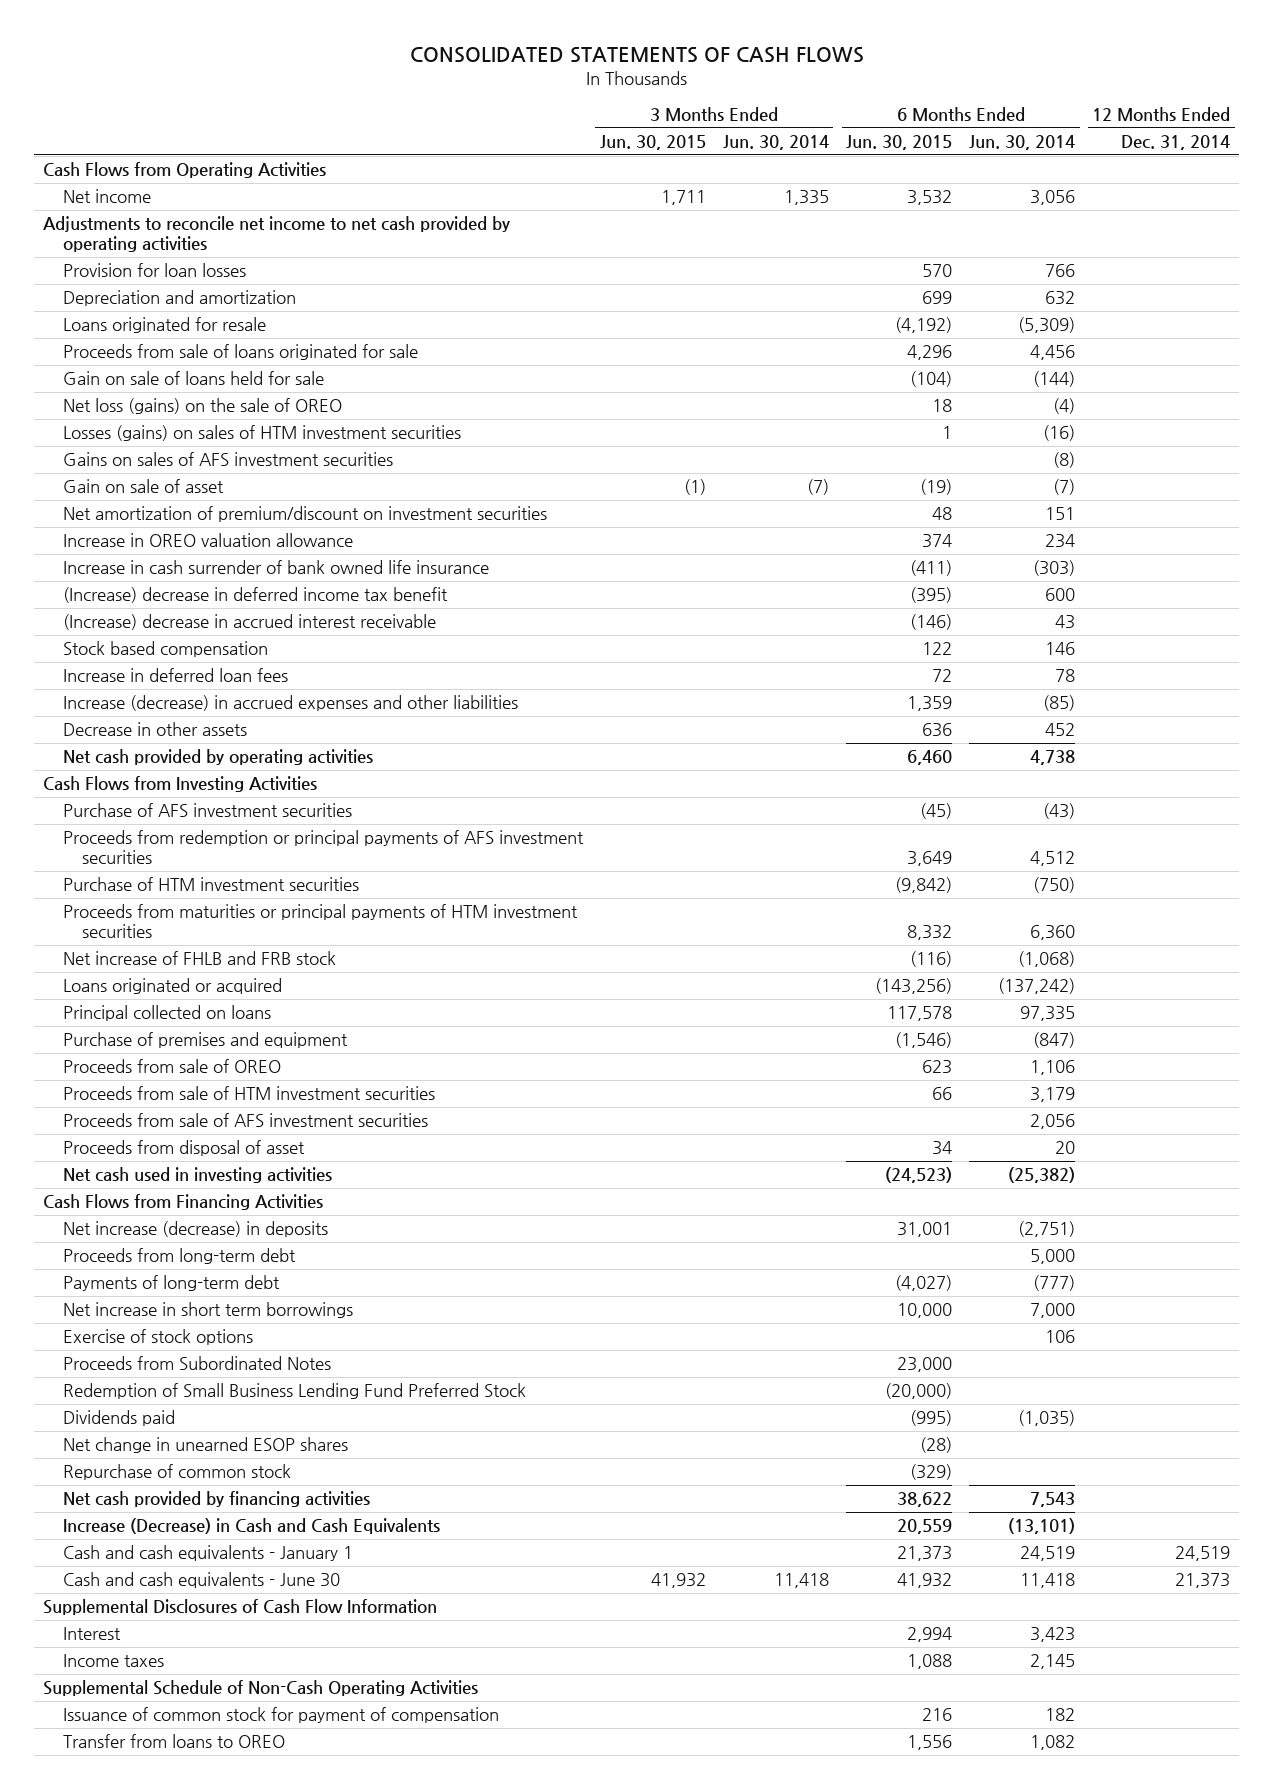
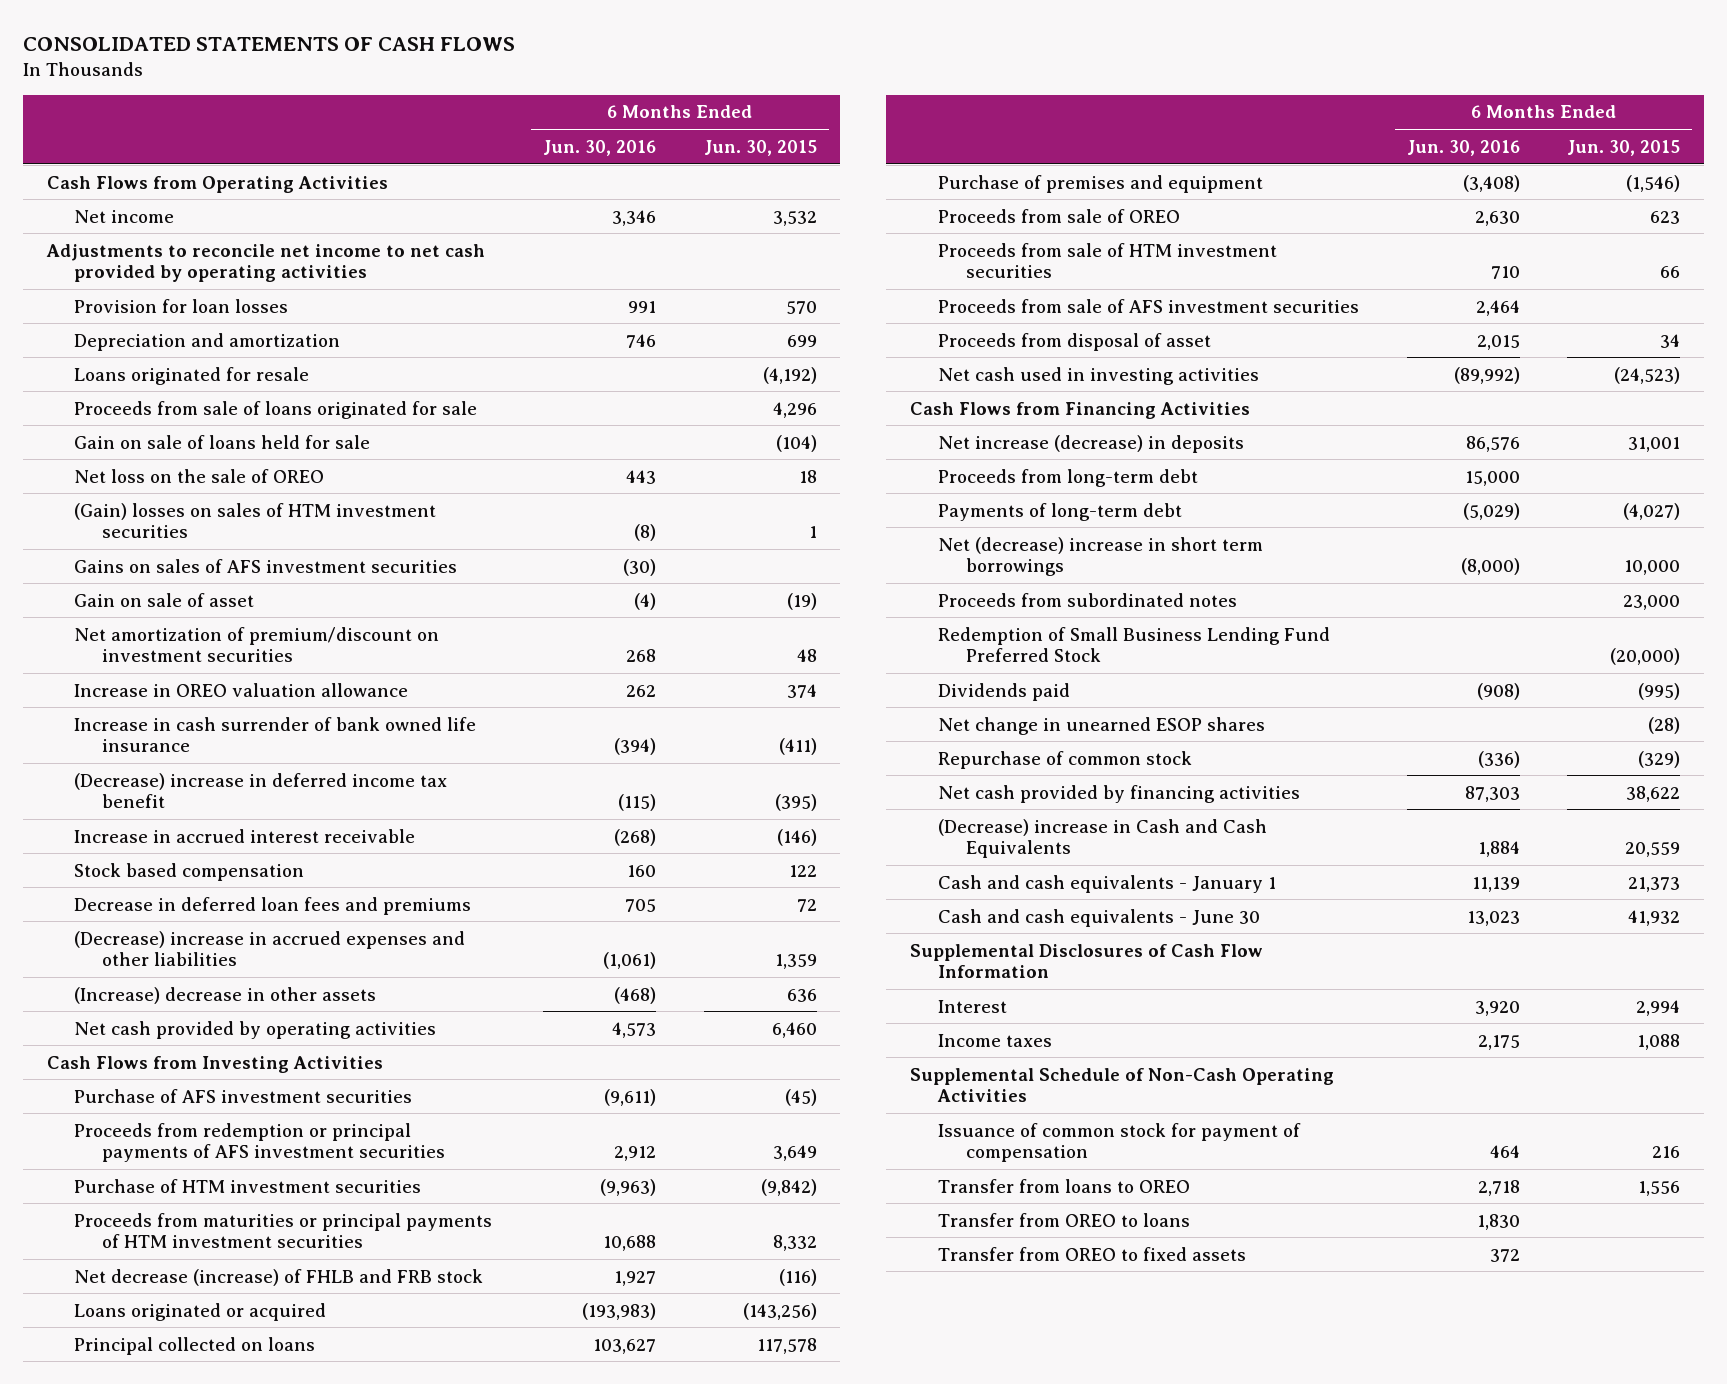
- | 3 Months Ended Jun. 30, 2015 | 3 Months Ended Jun. 30, 2014 | 6 Months Ended Jun. 30, 2015 | 6 Months Ended Jun. 30, 2014 | 12 Months Ended Dec. 31, 2014
+ | 6 Months Ended Jun. 30, 2016 | 6 Months Ended Jun. 30, 2015
- Net loss (gains) on the sale of OREO | | | 18 | (4) |
- Losses (gains) on sales of HTM investment securities | | | 1 | (16) |
+ Net loss on the sale of OREO | 443 | 18
+ (Gain) losses on sales of HTM investment securities | (8) | 1
- (Increase) decrease in deferred income tax benefit | | | (395) | 600 |
- (Increase) decrease in accrued interest receivable | | | (146) | 43 |
+ (Decrease) increase in deferred income tax benefit | (115) | (395)
+ Increase in accrued interest receivable | (268) | (146)
- Increase in deferred loan fees | | | 72 | 78 |
- Increase (decrease) in accrued expenses and other liabilities | | | 1,359 | (85) |
- Decrease in other assets | | | 636 | 452 |
+ Decrease in deferred loan fees and premiums | 705 | 72
+ (Decrease) increase in accrued expenses and other liabilities | (1,061) | 1,359
+ (Increase) decrease in other assets | (468) | 636
- Net increase of FHLB and FRB stock | | | (116) | (1,068) |
+ Net decrease (increase) of FHLB and FRB stock | 1,927 | (116)
- Net increase in short term borrowings | | | 10,000 | 7,000 |
- Exercise of stock options | | | | 106 |
- Proceeds from Subordinated Notes | | | 23,000 | |
+ Net (decrease) increase in short term borrowings | (8,000) | 10,000
+ Proceeds from subordinated notes | | 23,000
- Increase (Decrease) in Cash and Cash Equivalents | | | 20,559 | (13,101) |
+ (Decrease) increase in Cash and Cash Equivalents | 1,884 | 20,559
+ Transfer from OREO to loans | 1,830 |
+ Transfer from OREO to fixed assets | 372 |

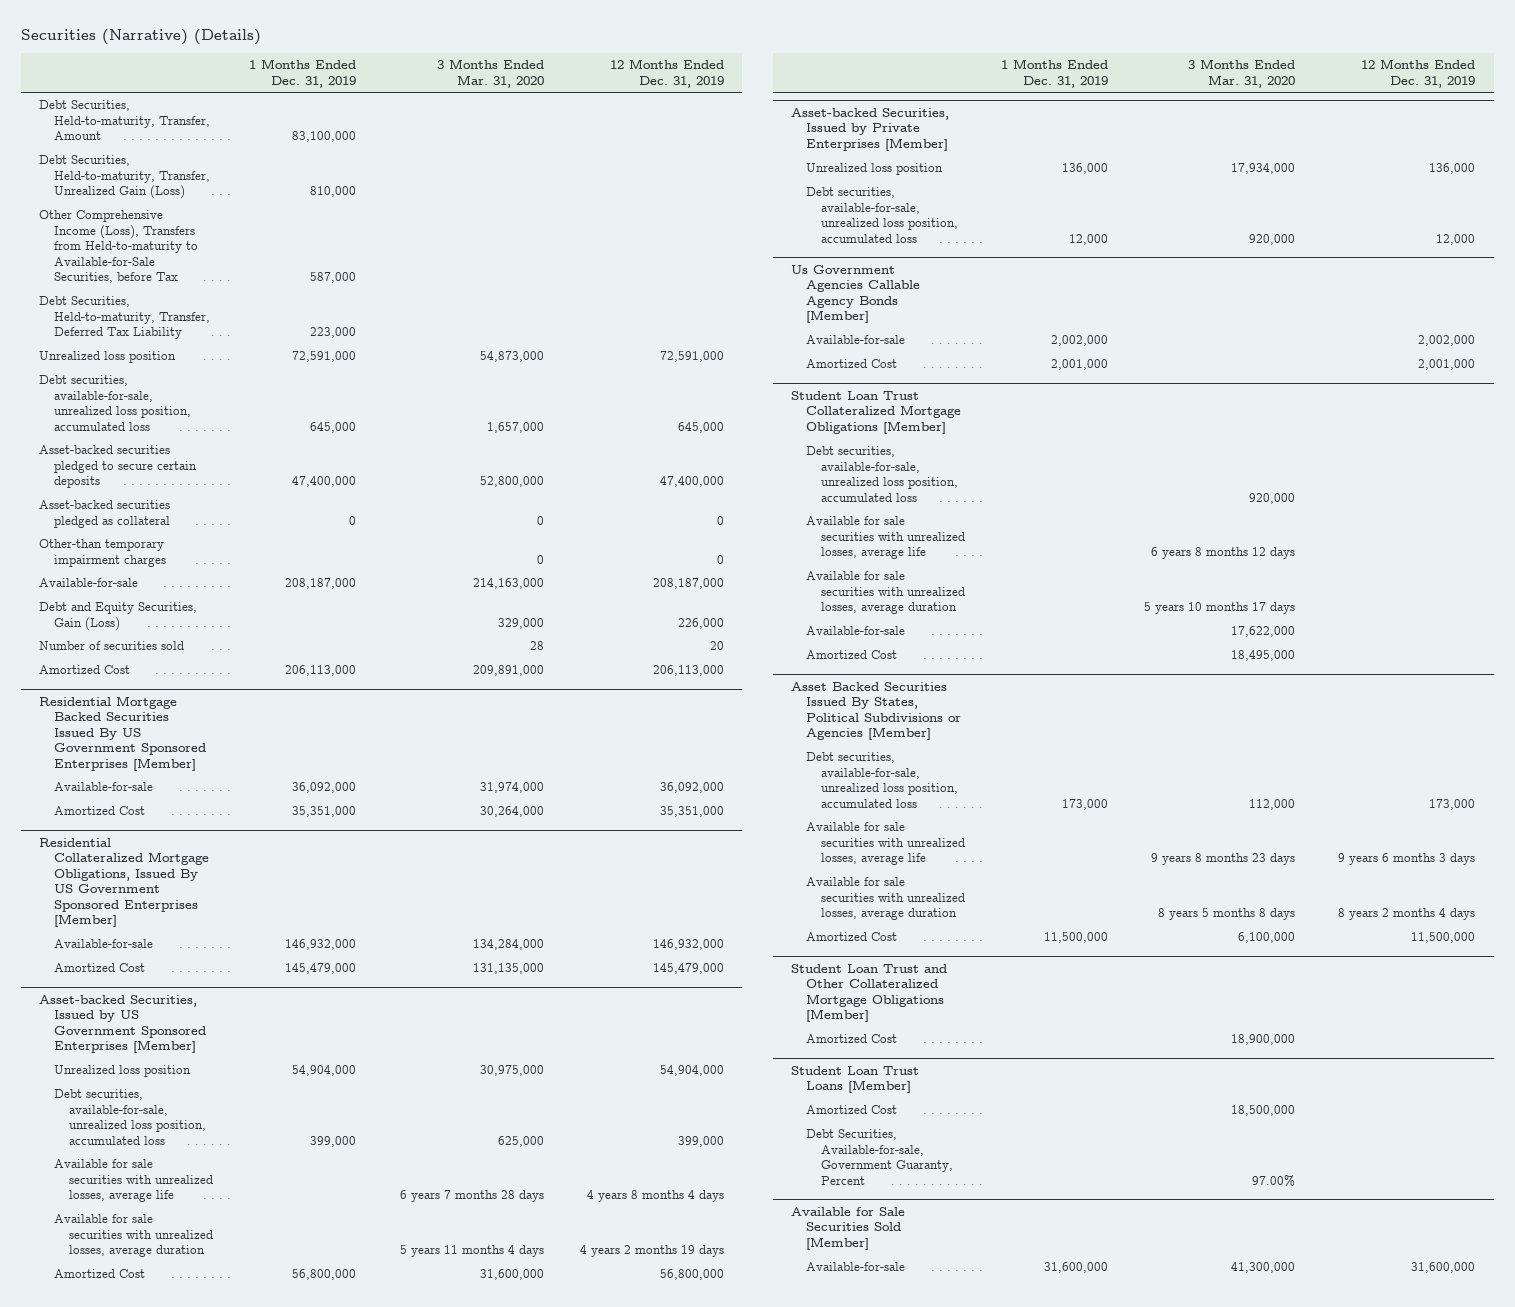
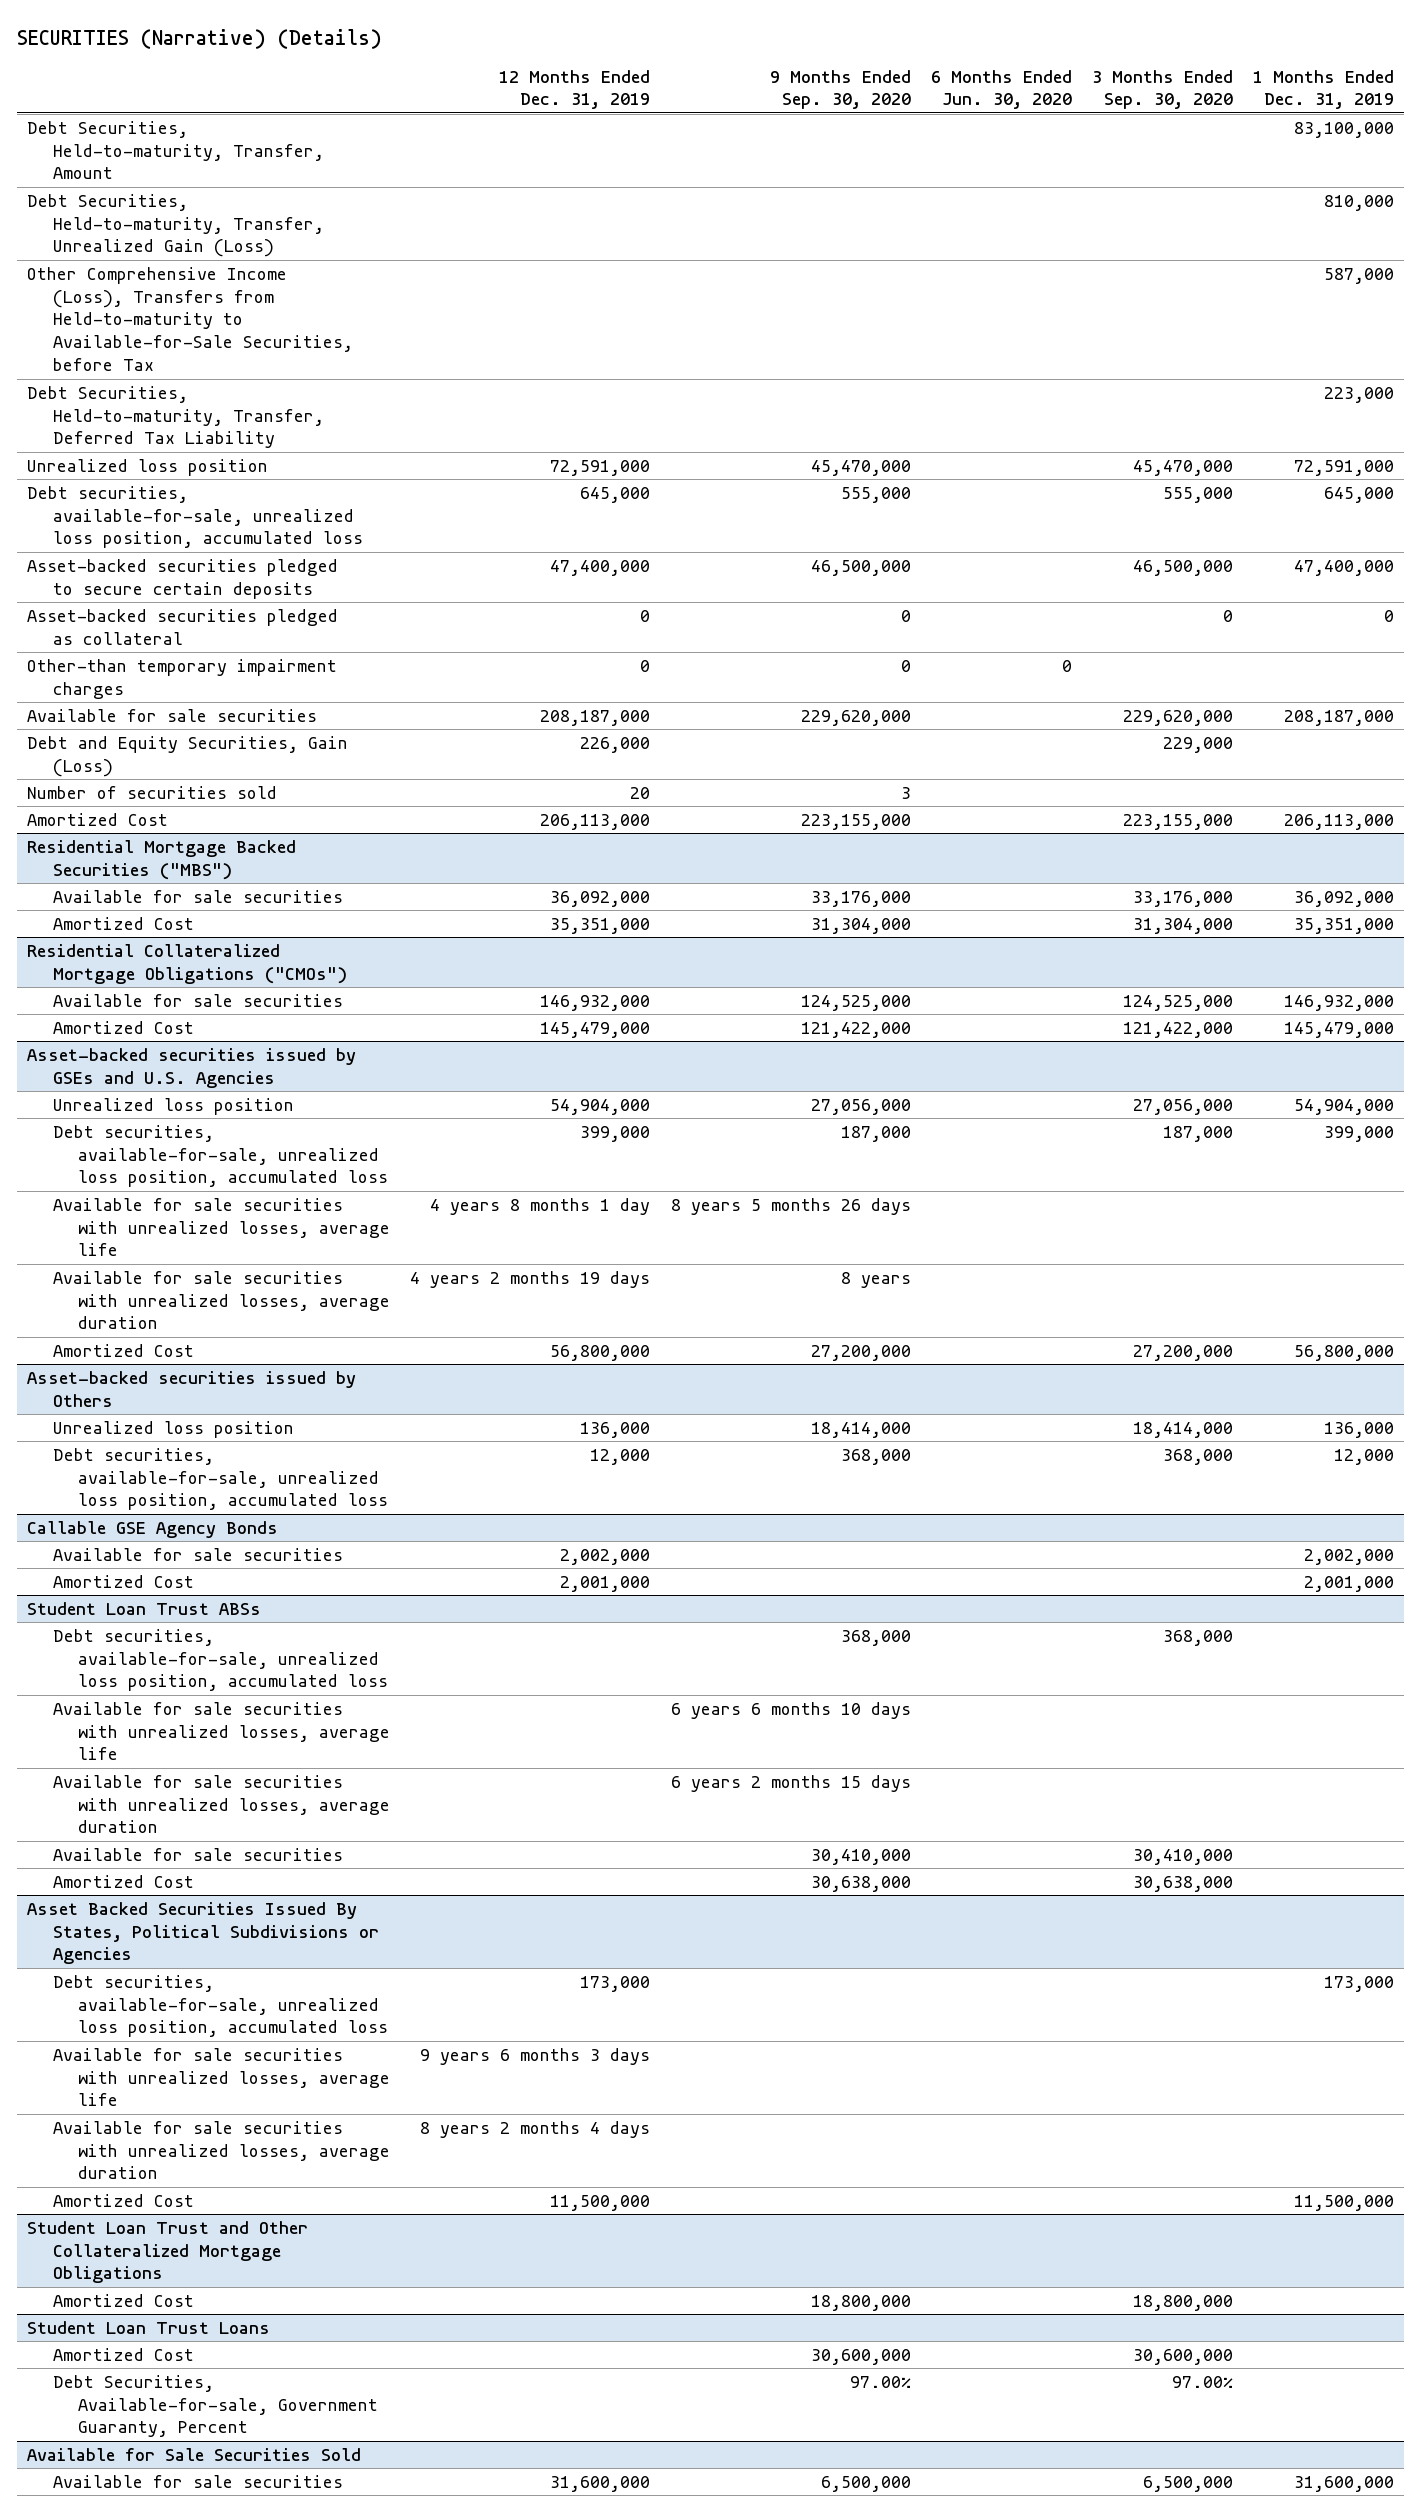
- Securities (Narrative) (Details)
+ SECURITIES (Narrative) (Details)
- | 1 Months Ended Dec. 31, 2019 | 3 Months Ended Mar. 31, 2020 | 12 Months Ended Dec. 31, 2019
+ | 12 Months Ended Dec. 31, 2019 | 9 Months Ended Sep. 30, 2020 | 6 Months Ended Jun. 30, 2020 | 3 Months Ended Sep. 30, 2020 | 1 Months Ended Dec. 31, 2019
- Available-for-sale | 208,187,000 | 214,163,000 | 208,187,000
+ Available for sale securities | 208,187,000 | 229,620,000 | | 229,620,000 | 208,187,000
- Residential Mortgage Backed Securities Issued By US Government Sponsored Enterprises [Member]
- Available-for-sale | 36,092,000 | 31,974,000 | 36,092,000
+ Residential Mortgage Backed Securities ("MBS")
+ Available for sale securities | 36,092,000 | 33,176,000 | | 33,176,000 | 36,092,000
- Residential Collateralized Mortgage Obligations, Issued By US Government Sponsored Enterprises [Member]
- Available-for-sale | 146,932,000 | 134,284,000 | 146,932,000
+ Residential Collateralized Mortgage Obligations ("CMOs")
+ Available for sale securities | 146,932,000 | 124,525,000 | | 124,525,000 | 146,932,000
- Asset-backed Securities, Issued by US Government Sponsored Enterprises [Member]
+ Asset-backed securities issued by GSEs and U.S. Agencies
- Available for sale securities with unrealized losses, average life | | 6 years 7 months 28 days | 4 years 8 months 4 days
+ Available for sale securities with unrealized losses, average life | 4 years 8 months 1 day | 8 years 5 months 26 days | | |
- Asset-backed Securities, Issued by Private Enterprises [Member]
+ Asset-backed securities issued by Others
- Us Government Agencies Callable Agency Bonds [Member]
- Available-for-sale | 2,002,000 | | 2,002,000
+ Callable GSE Agency Bonds
+ Available for sale securities | 2,002,000 | | | | 2,002,000
- Student Loan Trust Collateralized Mortgage Obligations [Member]
+ Student Loan Trust ABSs
- Available-for-sale | | 17,622,000 |
+ Available for sale securities | | 30,410,000 | | 30,410,000 |
- Asset Backed Securities Issued By States, Political Subdivisions or Agencies [Member]
+ Asset Backed Securities Issued By States, Political Subdivisions or Agencies
- Student Loan Trust and Other Collateralized Mortgage Obligations [Member]
+ Student Loan Trust and Other Collateralized Mortgage Obligations
- Student Loan Trust Loans [Member]
+ Student Loan Trust Loans
- Available for Sale Securities Sold [Member]
- Available-for-sale | 31,600,000 | 41,300,000 | 31,600,000
+ Available for Sale Securities Sold
+ Available for sale securities | 31,600,000 | 6,500,000 | | 6,500,000 | 31,600,000

